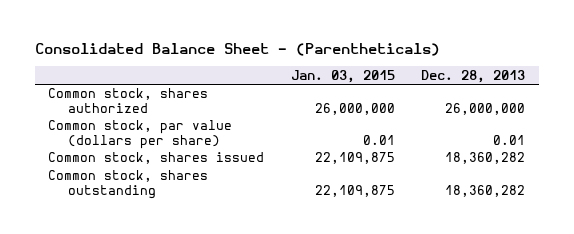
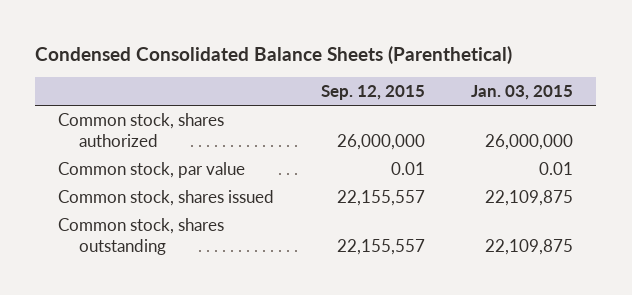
- Consolidated Balance Sheet - (Parentheticals)
+ Condensed Consolidated Balance Sheets (Parenthetical)
- | Jan. 03, 2015 | Dec. 28, 2013
+ | Sep. 12, 2015 | Jan. 03, 2015
- Common stock, par value (dollars per share) | 0.01 | 0.01
+ Common stock, par value | 0.01 | 0.01

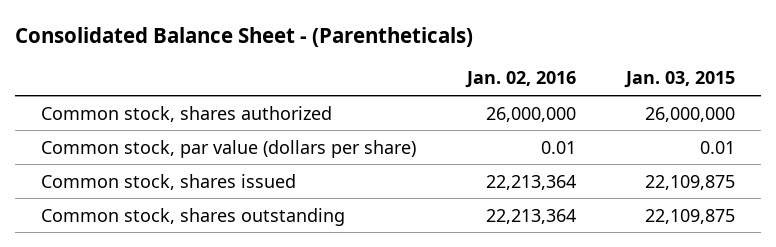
- Condensed Consolidated Balance Sheets (Parenthetical)
+ Consolidated Balance Sheet - (Parentheticals)
- | Sep. 12, 2015 | Jan. 03, 2015
+ | Jan. 02, 2016 | Jan. 03, 2015
- Common stock, par value | 0.01 | 0.01
+ Common stock, par value (dollars per share) | 0.01 | 0.01

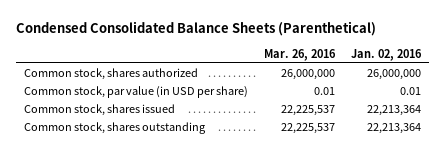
- Consolidated Balance Sheet - (Parentheticals)
+ Condensed Consolidated Balance Sheets (Parenthetical)
- | Jan. 02, 2016 | Jan. 03, 2015
+ | Mar. 26, 2016 | Jan. 02, 2016
- Common stock, par value (dollars per share) | 0.01 | 0.01
+ Common stock, par value (in USD per share) | 0.01 | 0.01

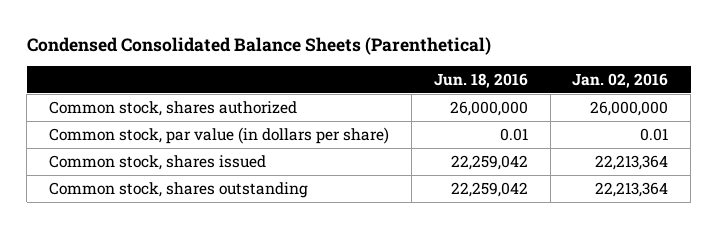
- | Mar. 26, 2016 | Jan. 02, 2016
+ | Jun. 18, 2016 | Jan. 02, 2016
- Common stock, par value (in USD per share) | 0.01 | 0.01
+ Common stock, par value (in dollars per share) | 0.01 | 0.01

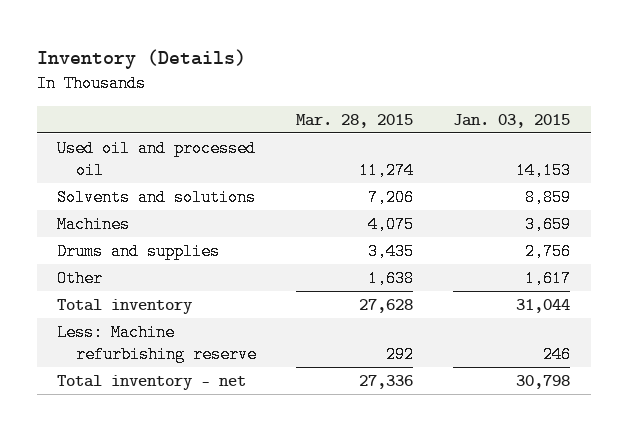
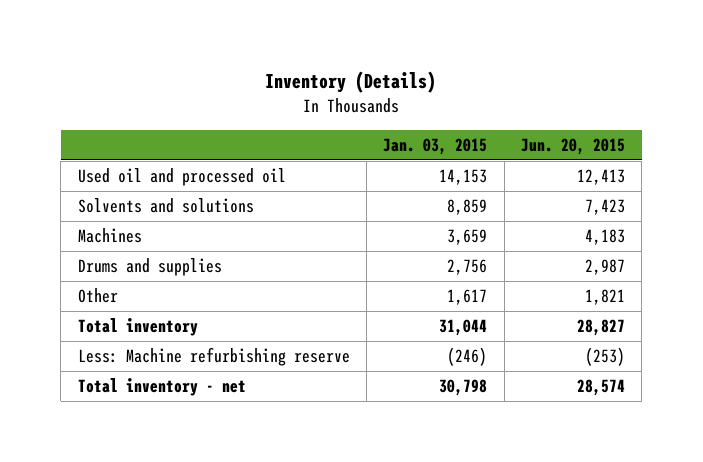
- | Mar. 28, 2015 | Jan. 03, 2015
+ | Jan. 03, 2015 | Jun. 20, 2015
- Less: Machine refurbishing reserve | 292 | 246
+ Less: Machine refurbishing reserve | (246) | (253)

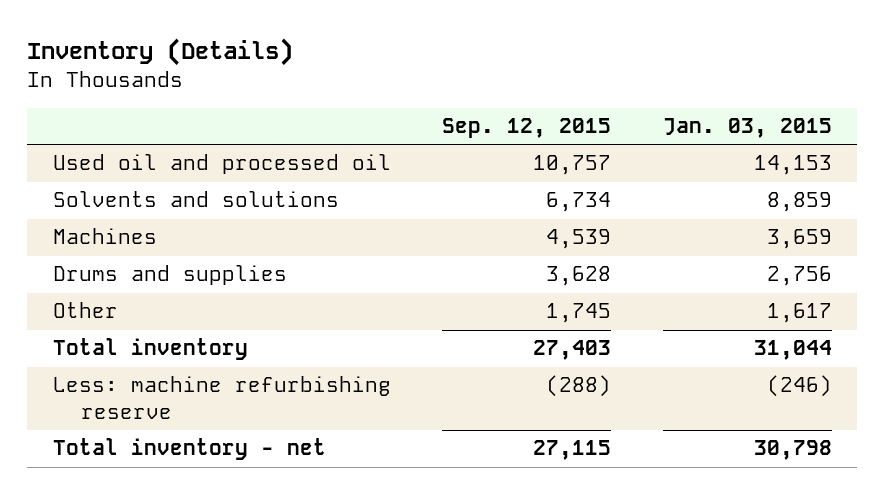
- | Jan. 03, 2015 | Jun. 20, 2015
+ | Sep. 12, 2015 | Jan. 03, 2015
- Less: Machine refurbishing reserve | (246) | (253)
+ Less: machine refurbishing reserve | (288) | (246)

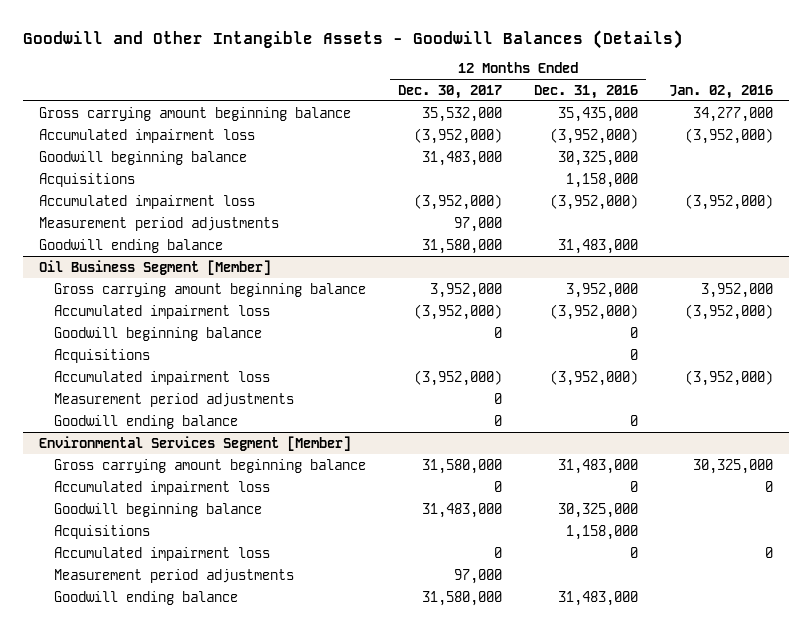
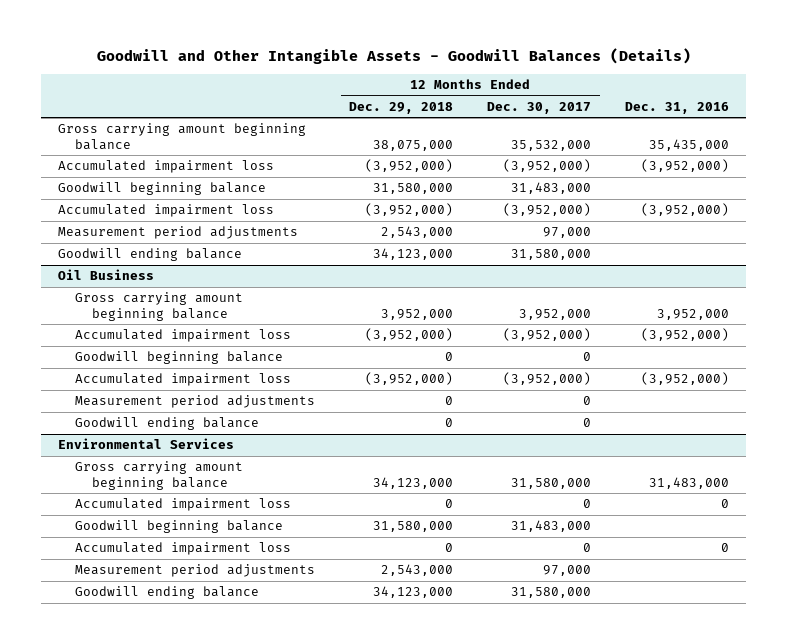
- | 12 Months Ended Dec. 30, 2017 | 12 Months Ended Dec. 31, 2016 | Jan. 02, 2016
+ | 12 Months Ended Dec. 29, 2018 | 12 Months Ended Dec. 30, 2017 | Dec. 31, 2016
- Acquisitions | | 1,158,000 |
- Oil Business Segment [Member]
+ Oil Business
- Acquisitions | | 0 |
- Environmental Services Segment [Member]
+ Environmental Services
- Acquisitions | | 1,158,000 |

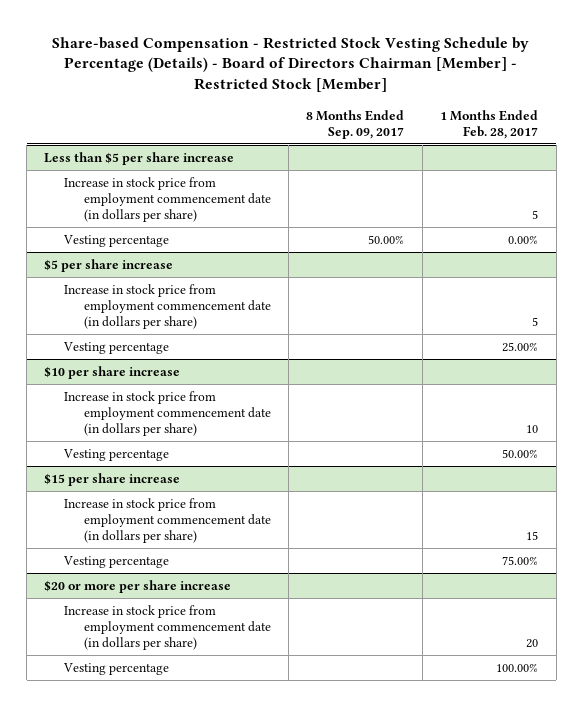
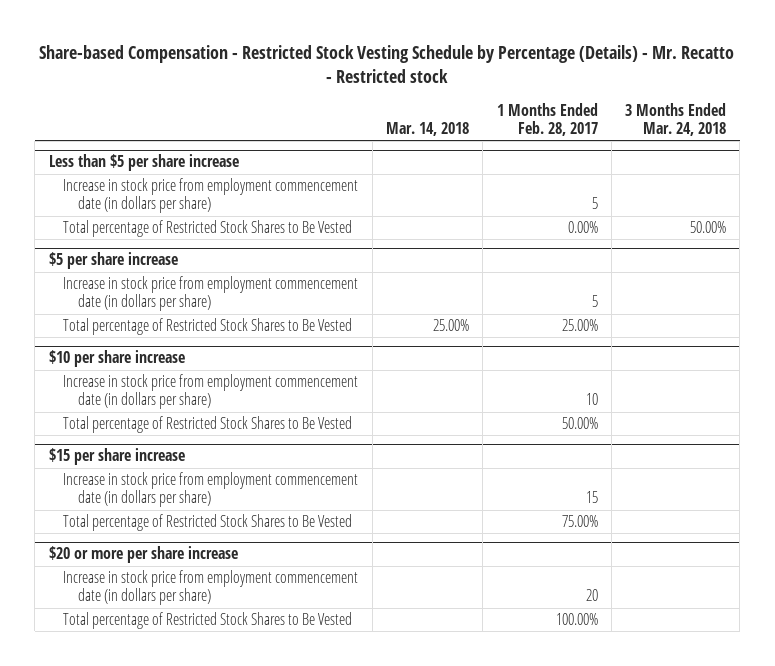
- Share-based Compensation - Restricted Stock Vesting Schedule by Percentage (Details) - Board of Directors Chairman [Member] - Restricted Stock [Member]
+ Share-based Compensation - Restricted Stock Vesting Schedule by Percentage (Details) - Mr. Recatto - Restricted stock
- | 8 Months Ended Sep. 09, 2017 | 1 Months Ended Feb. 28, 2017
+ | Mar. 14, 2018 | 1 Months Ended Feb. 28, 2017 | 3 Months Ended Mar. 24, 2018
@ Less than $5 per share increase
- Vesting percentage | 50.00% | 0.00%
+ Total percentage of Restricted Stock Shares to Be Vested | | 0.00% | 50.00%
@ $5 per share increase
- Vesting percentage | | 25.00%
+ Total percentage of Restricted Stock Shares to Be Vested | 25.00% | 25.00% |
@ $10 per share increase
- Vesting percentage | | 50.00%
+ Total percentage of Restricted Stock Shares to Be Vested | | 50.00% |
@ $15 per share increase
- Vesting percentage | | 75.00%
+ Total percentage of Restricted Stock Shares to Be Vested | | 75.00% |
@ $20 or more per share increase
- Vesting percentage | | 100.00%
+ Total percentage of Restricted Stock Shares to Be Vested | | 100.00% |

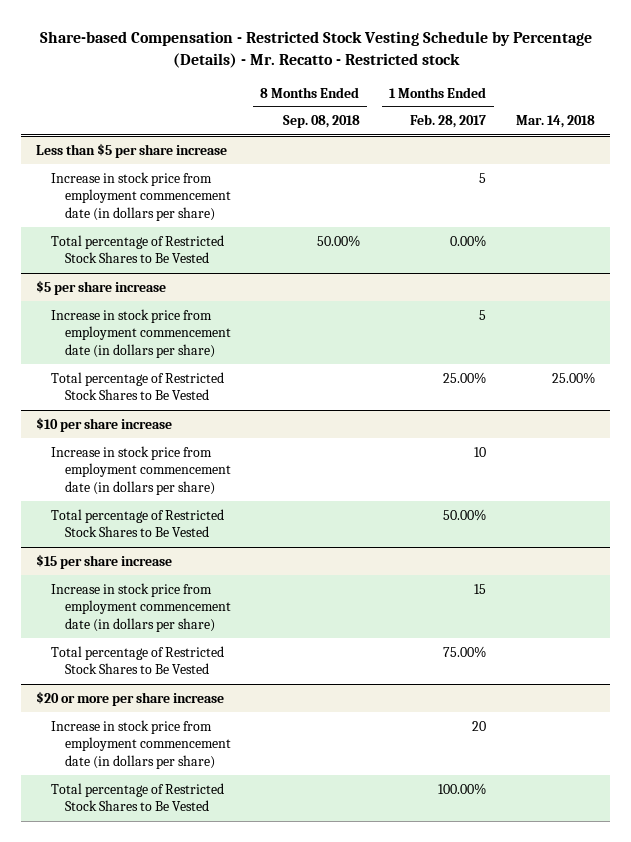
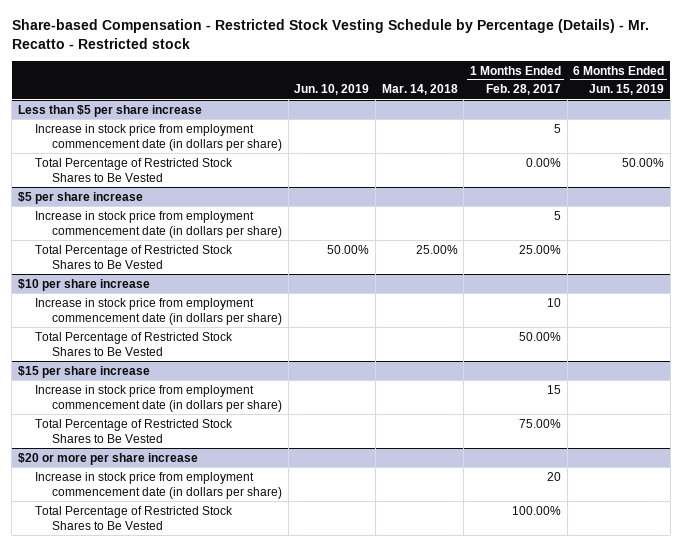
- | 8 Months Ended Sep. 08, 2018 | 1 Months Ended Feb. 28, 2017 | Mar. 14, 2018
+ | Jun. 10, 2019 | Mar. 14, 2018 | 1 Months Ended Feb. 28, 2017 | 6 Months Ended Jun. 15, 2019
@ Less than $5 per share increase
- Total percentage of Restricted Stock Shares to Be Vested | 50.00% | 0.00% |
+ Total Percentage of Restricted Stock Shares to Be Vested | | | 0.00% | 50.00%
@ $5 per share increase
- Total percentage of Restricted Stock Shares to Be Vested | | 25.00% | 25.00%
+ Total Percentage of Restricted Stock Shares to Be Vested | 50.00% | 25.00% | 25.00% |
@ $10 per share increase
- Total percentage of Restricted Stock Shares to Be Vested | | 50.00% |
+ Total Percentage of Restricted Stock Shares to Be Vested | | | 50.00% |
@ $15 per share increase
- Total percentage of Restricted Stock Shares to Be Vested | | 75.00% |
+ Total Percentage of Restricted Stock Shares to Be Vested | | | 75.00% |
@ $20 or more per share increase
- Total percentage of Restricted Stock Shares to Be Vested | | 100.00% |
+ Total Percentage of Restricted Stock Shares to Be Vested | | | 100.00% |

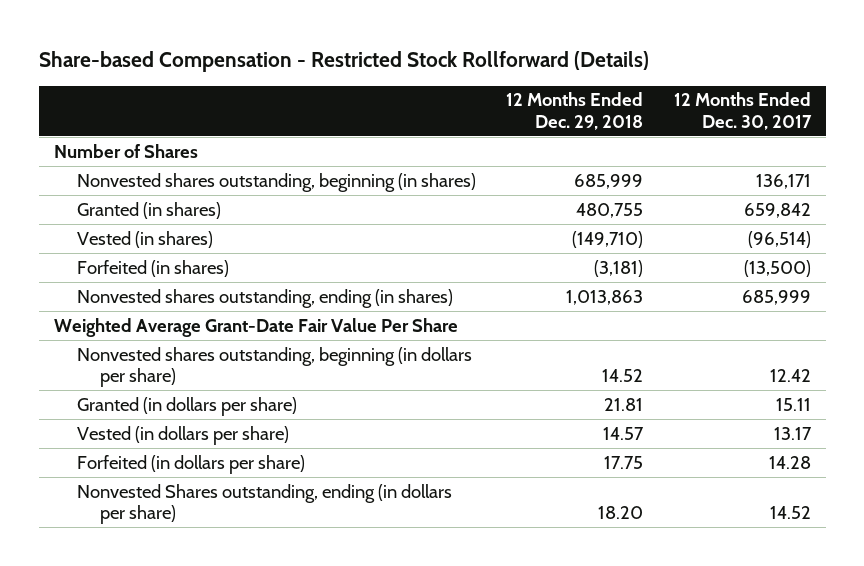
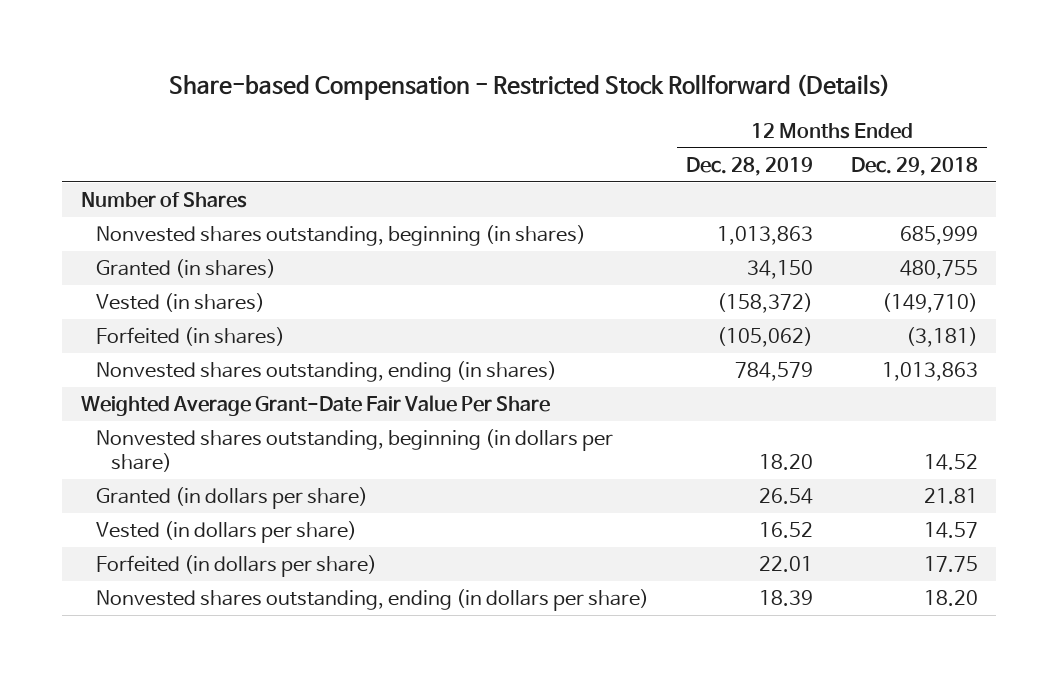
- | 12 Months Ended Dec. 29, 2018 | 12 Months Ended Dec. 30, 2017
+ | 12 Months Ended Dec. 28, 2019 | 12 Months Ended Dec. 29, 2018
- Nonvested Shares outstanding, ending (in dollars per share) | 18.20 | 14.52
+ Nonvested shares outstanding, ending (in dollars per share) | 18.39 | 18.20

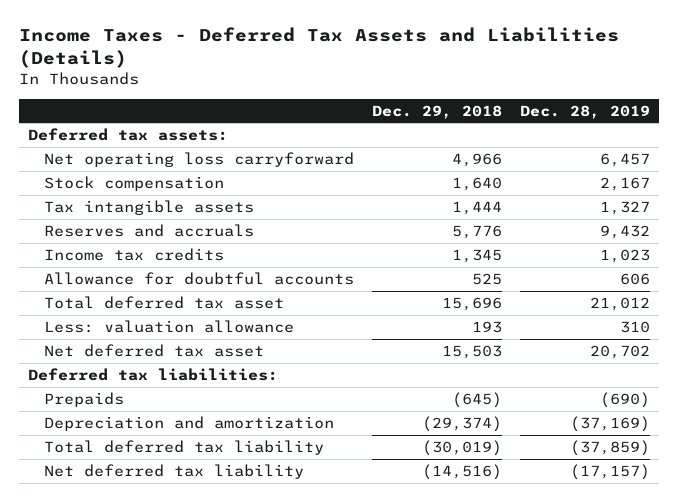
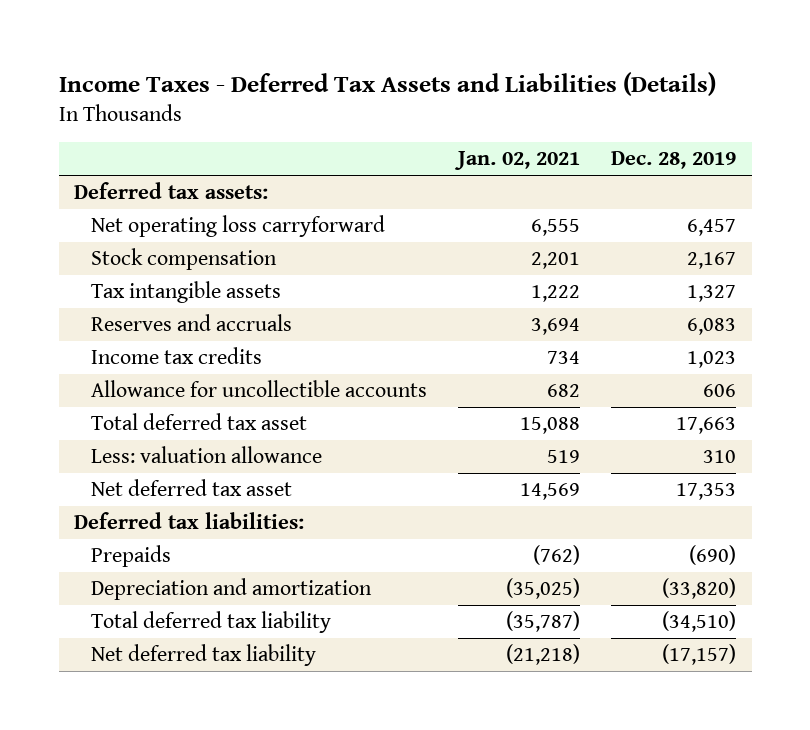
- | Dec. 29, 2018 | Dec. 28, 2019
+ | Jan. 02, 2021 | Dec. 28, 2019
- Reserves and accruals | 5,776 | 9,432
+ Reserves and accruals | 3,694 | 6,083
- Allowance for doubtful accounts | 525 | 606
- Total deferred tax asset | 15,696 | 21,012
+ Allowance for uncollectible accounts | 682 | 606
+ Total deferred tax asset | 15,088 | 17,663
- Net deferred tax asset | 15,503 | 20,702
+ Net deferred tax asset | 14,569 | 17,353
- Depreciation and amortization | (29,374) | (37,169)
- Total deferred tax liability | (30,019) | (37,859)
+ Depreciation and amortization | (35,025) | (33,820)
+ Total deferred tax liability | (35,787) | (34,510)

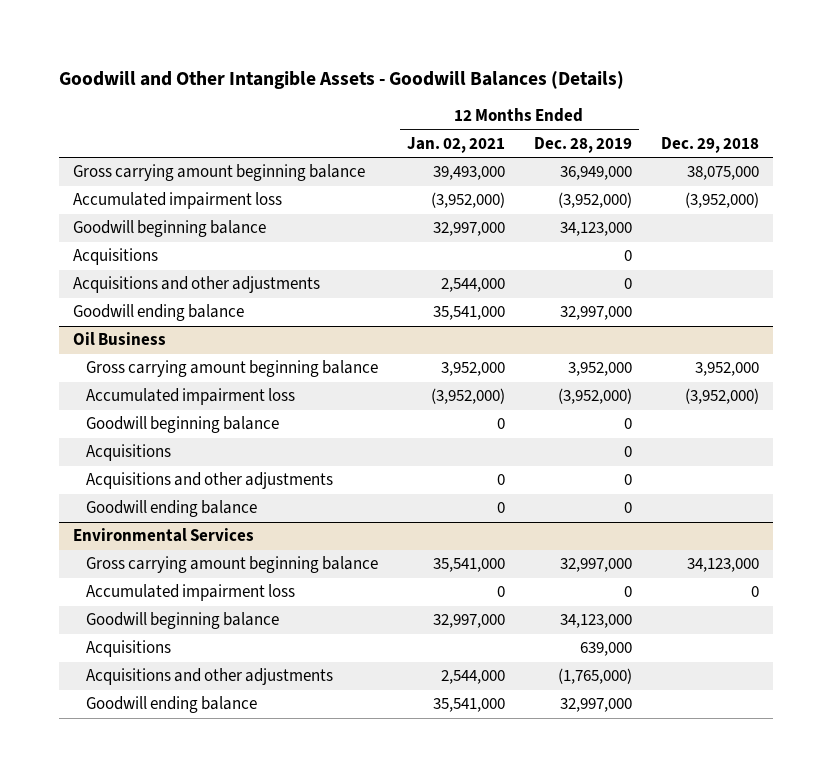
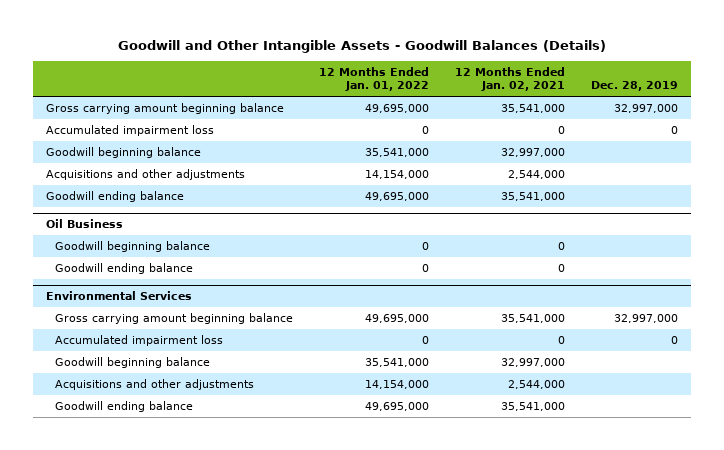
- | 12 Months Ended Jan. 02, 2021 | 12 Months Ended Dec. 28, 2019 | Dec. 29, 2018
+ | 12 Months Ended Jan. 01, 2022 | 12 Months Ended Jan. 02, 2021 | Dec. 28, 2019
- Gross carrying amount beginning balance | 39,493,000 | 36,949,000 | 38,075,000
- Accumulated impairment loss | (3,952,000) | (3,952,000) | (3,952,000)
+ Gross carrying amount beginning balance | 49,695,000 | 35,541,000 | 32,997,000
+ Accumulated impairment loss | 0 | 0 | 0
- Acquisitions | | 0 |
@ Oil Business
- Gross carrying amount beginning balance | 3,952,000 | 3,952,000 | 3,952,000
- Accumulated impairment loss | (3,952,000) | (3,952,000) | (3,952,000)
- Acquisitions | | 0 |
- Acquisitions and other adjustments | 0 | 0 |
@ Environmental Services
- Acquisitions | | 639,000 |

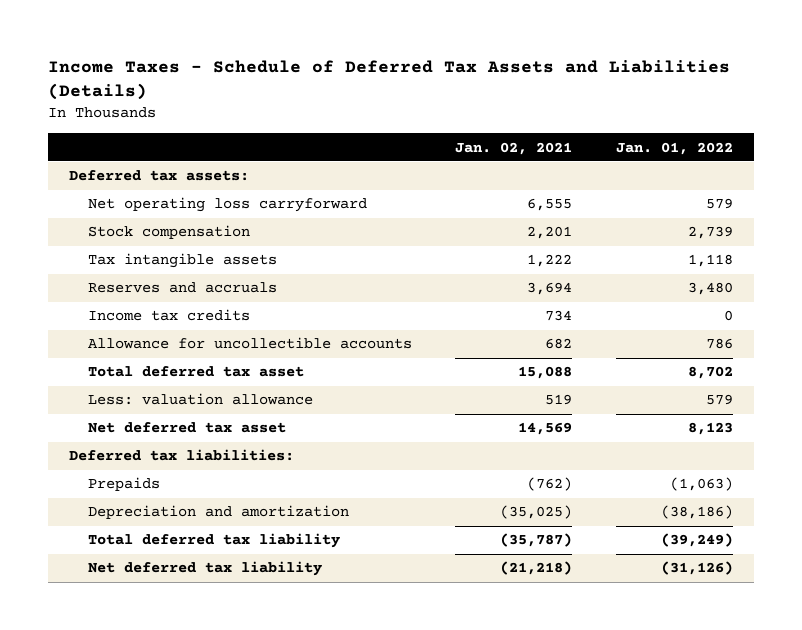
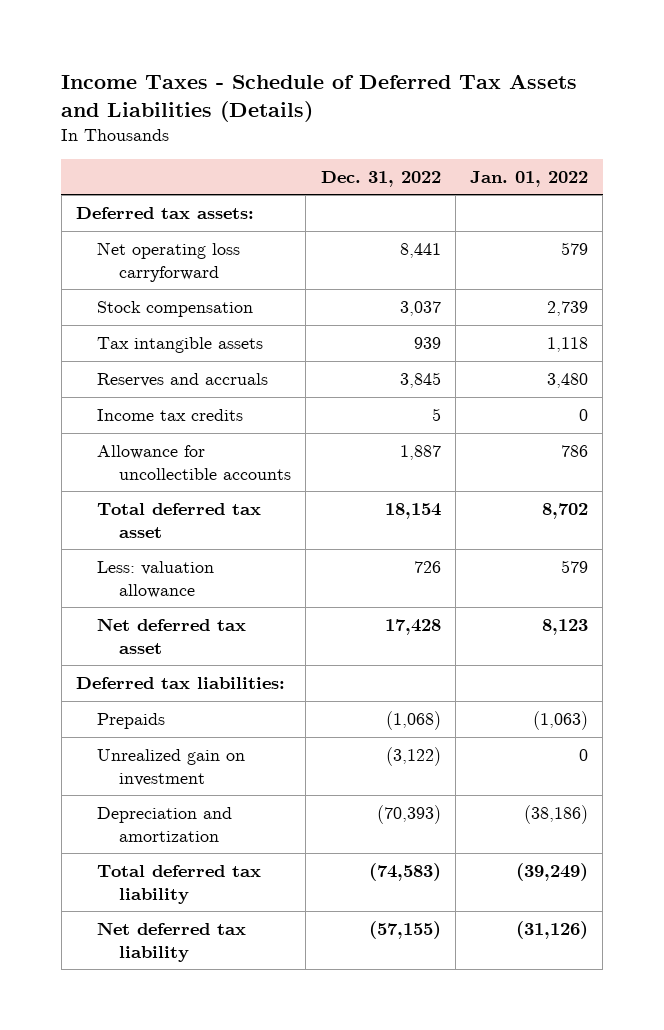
- | Jan. 02, 2021 | Jan. 01, 2022
+ | Dec. 31, 2022 | Jan. 01, 2022
+ Unrealized gain on investment | (3,122) | 0

